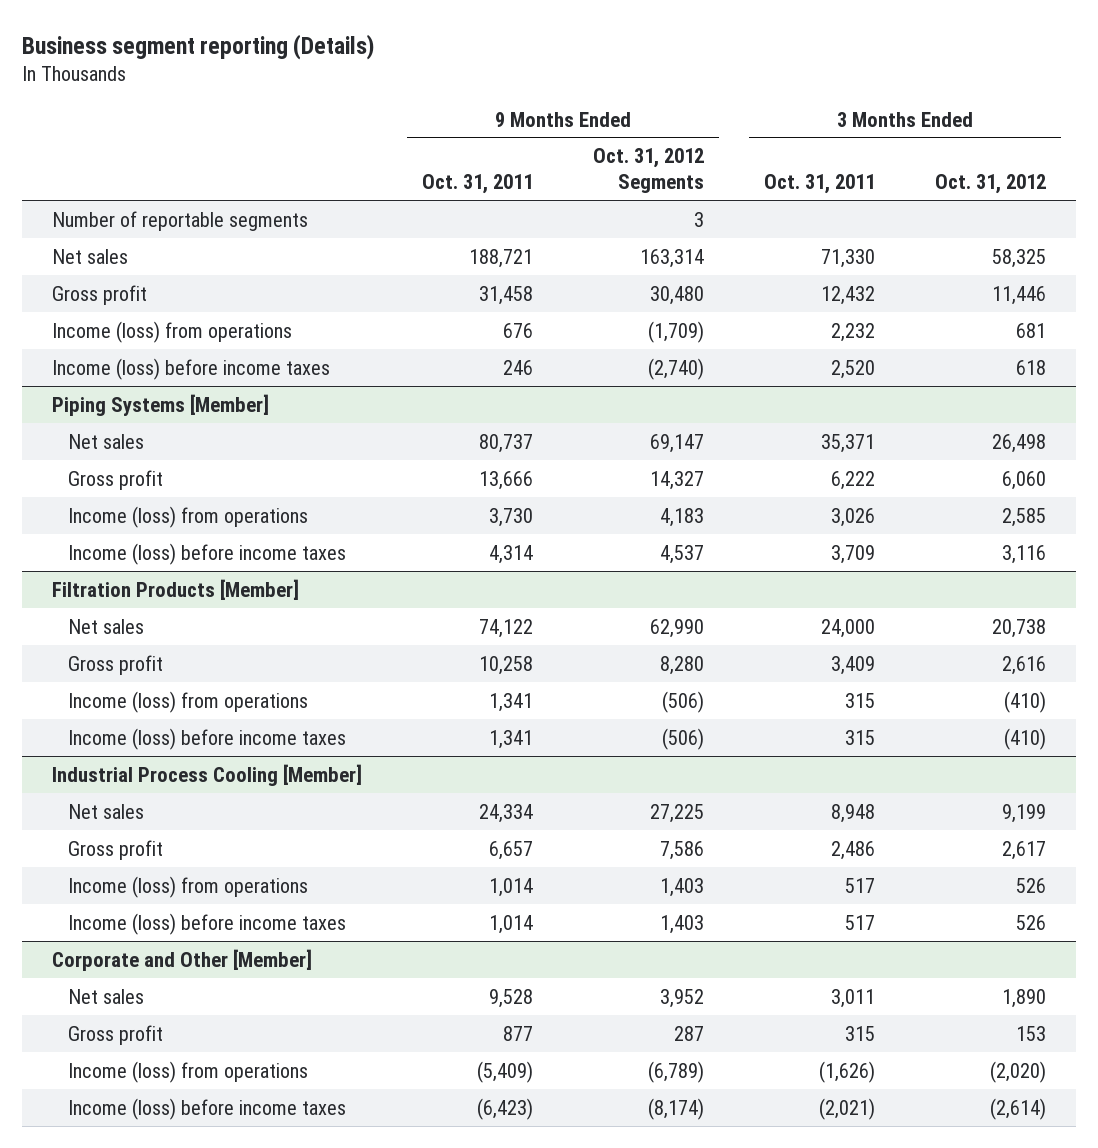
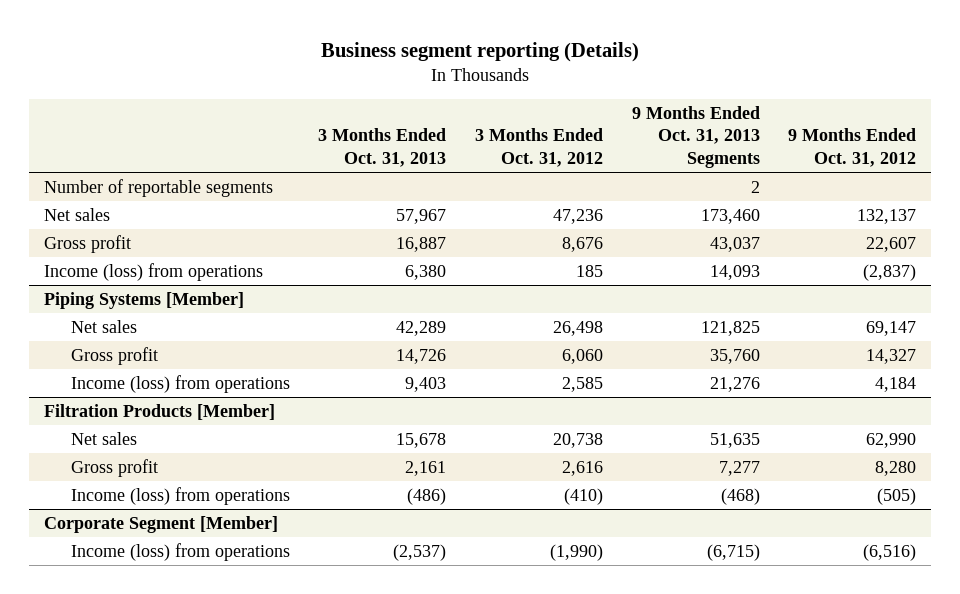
- | 9 Months Ended Oct. 31, 2011 | 9 Months Ended Oct. 31, 2012 Segments | 3 Months Ended Oct. 31, 2011 | 3 Months Ended Oct. 31, 2012
+ | 3 Months Ended Oct. 31, 2013 | 3 Months Ended Oct. 31, 2012 | 9 Months Ended Oct. 31, 2013 Segments | 9 Months Ended Oct. 31, 2012
- Net sales | 188,721 | 163,314 | 71,330 | 58,325
- Gross profit | 31,458 | 30,480 | 12,432 | 11,446
- Income (loss) from operations | 676 | (1,709) | 2,232 | 681
- Income (loss) before income taxes | 246 | (2,740) | 2,520 | 618
+ Net sales | 57,967 | 47,236 | 173,460 | 132,137
+ Gross profit | 16,887 | 8,676 | 43,037 | 22,607
+ Income (loss) from operations | 6,380 | 185 | 14,093 | (2,837)
@ Piping Systems [Member]
- Income (loss) before income taxes | 4,314 | 4,537 | 3,709 | 3,116
@ Filtration Products [Member]
- Income (loss) before income taxes | 1,341 | (506) | 315 | (410)
- Industrial Process Cooling [Member]
- Net sales | 24,334 | 27,225 | 8,948 | 9,199
- Gross profit | 6,657 | 7,586 | 2,486 | 2,617
- Income (loss) from operations | 1,014 | 1,403 | 517 | 526
- Income (loss) before income taxes | 1,014 | 1,403 | 517 | 526
- Corporate and Other [Member]
- Net sales | 9,528 | 3,952 | 3,011 | 1,890
- Gross profit | 877 | 287 | 315 | 153
- Income (loss) from operations | (5,409) | (6,789) | (1,626) | (2,020)
- Income (loss) before income taxes | (6,423) | (8,174) | (2,021) | (2,614)
+ Corporate Segment [Member]
+ Income (loss) from operations | (2,537) | (1,990) | (6,715) | (6,516)

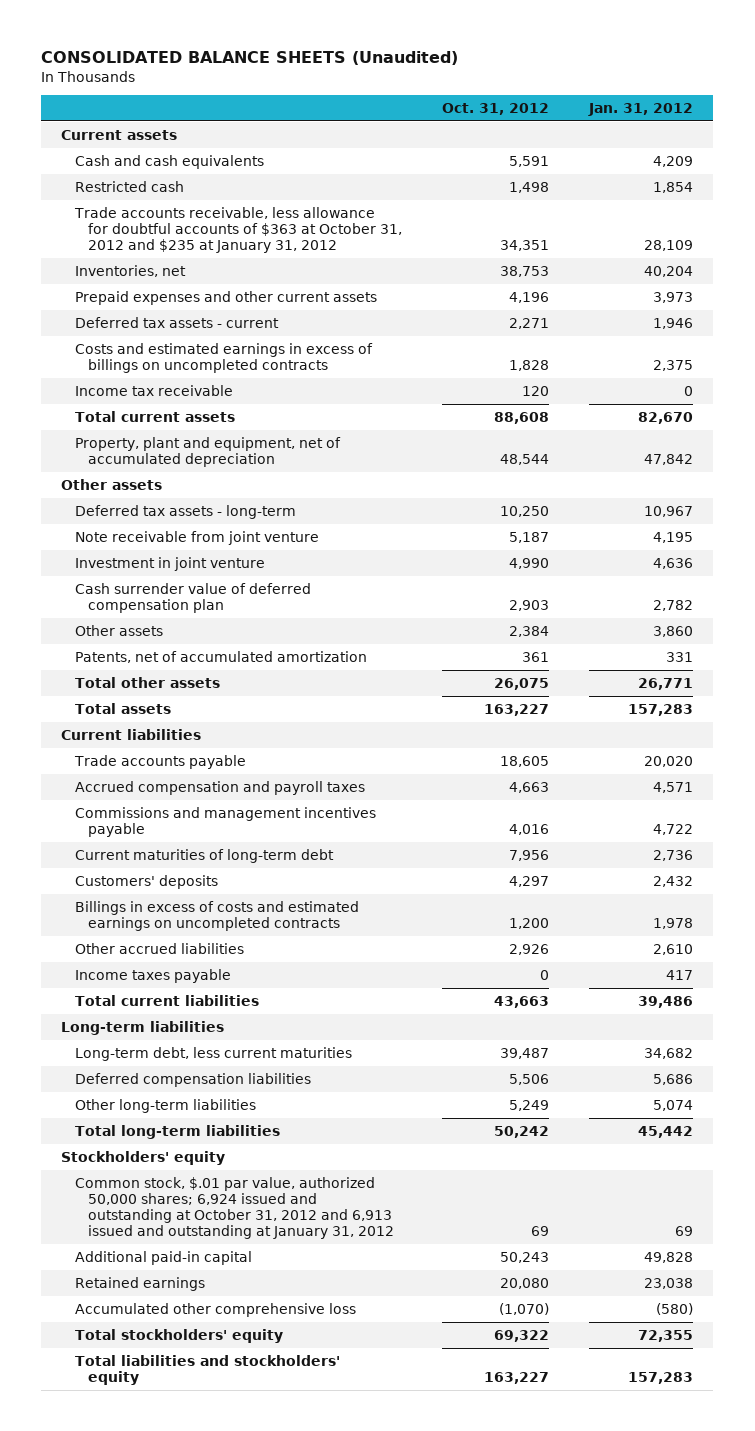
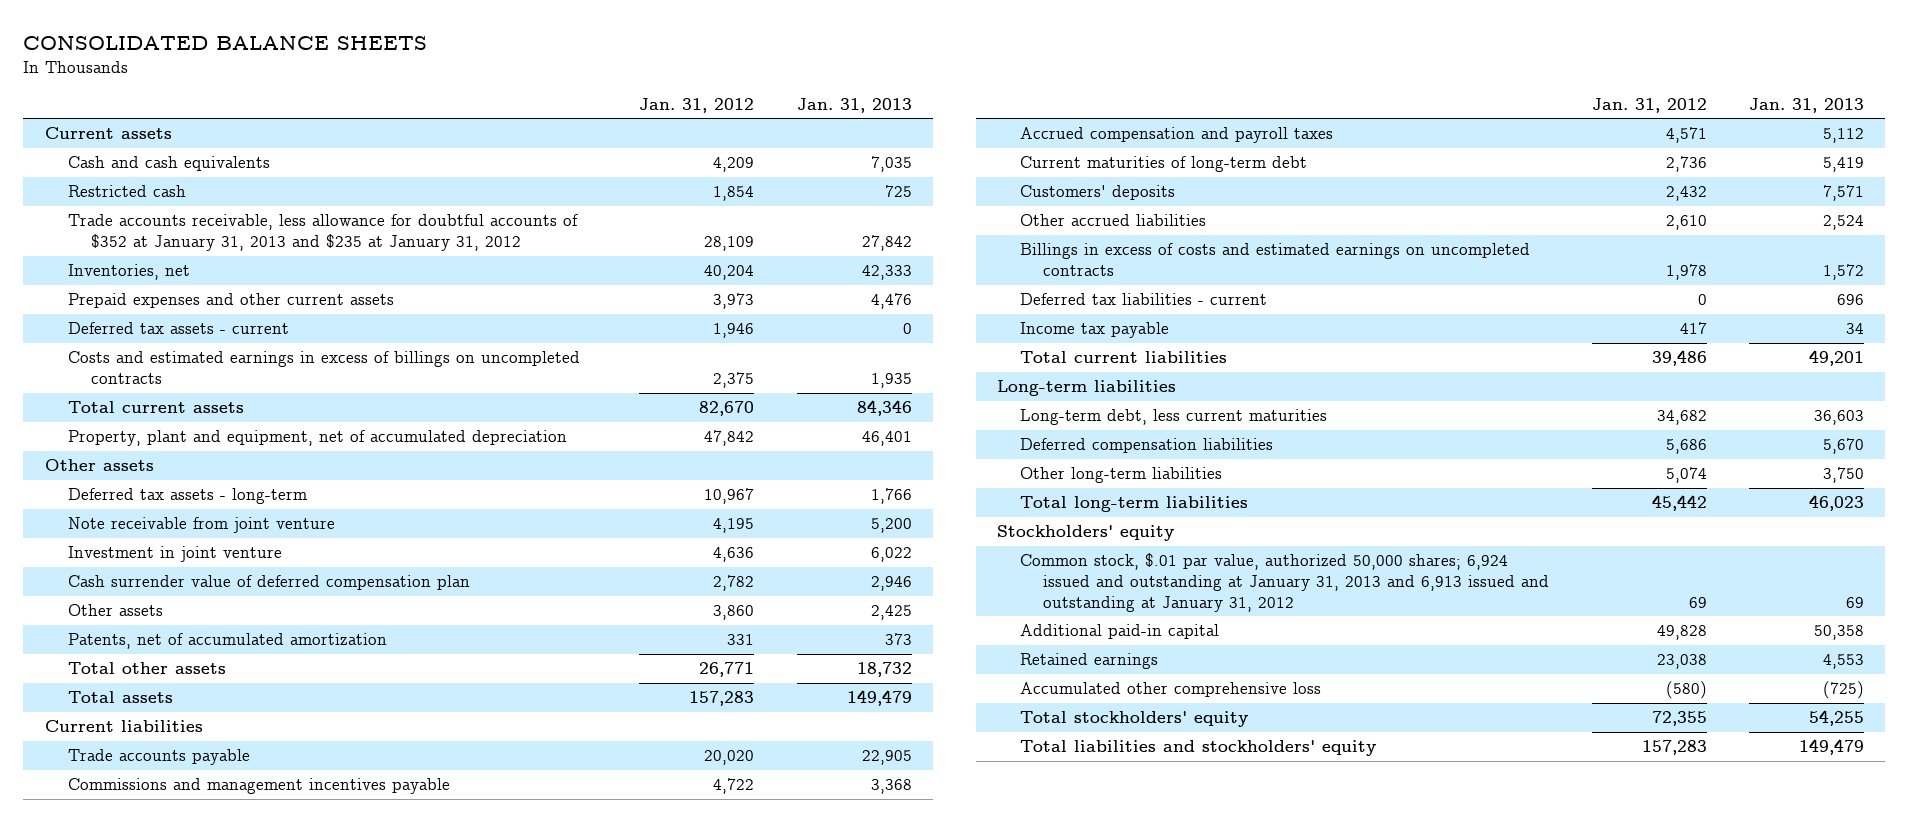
- CONSOLIDATED BALANCE SHEETS (Unaudited)
+ CONSOLIDATED BALANCE SHEETS
- | Oct. 31, 2012 | Jan. 31, 2012
+ | Jan. 31, 2012 | Jan. 31, 2013
- Trade accounts receivable, less allowance for doubtful accounts of $363 at October 31, 2012 and $235 at January 31, 2012 | 34,351 | 28,109
+ Trade accounts receivable, less allowance for doubtful accounts of $352 at January 31, 2013 and $235 at January 31, 2012 | 28,109 | 27,842
- Income tax receivable | 120 | 0
moved down: Accrued compensation and payroll taxes | 4,571 | 5,112
- Income taxes payable | 0 | 417
moved down: Billings in excess of costs and estimated earnings on uncompleted contracts | 1,978 | 1,572
+ Deferred tax liabilities - current | 0 | 696
+ Income tax payable | 417 | 34
- Common stock, $.01 par value, authorized 50,000 shares; 6,924 issued and outstanding at October 31, 2012 and 6,913 issued and outstanding at January 31, 2012 | 69 | 69
+ Common stock, $.01 par value, authorized 50,000 shares; 6,924 issued and outstanding at January 31, 2013 and 6,913 issued and outstanding at January 31, 2012 | 69 | 69

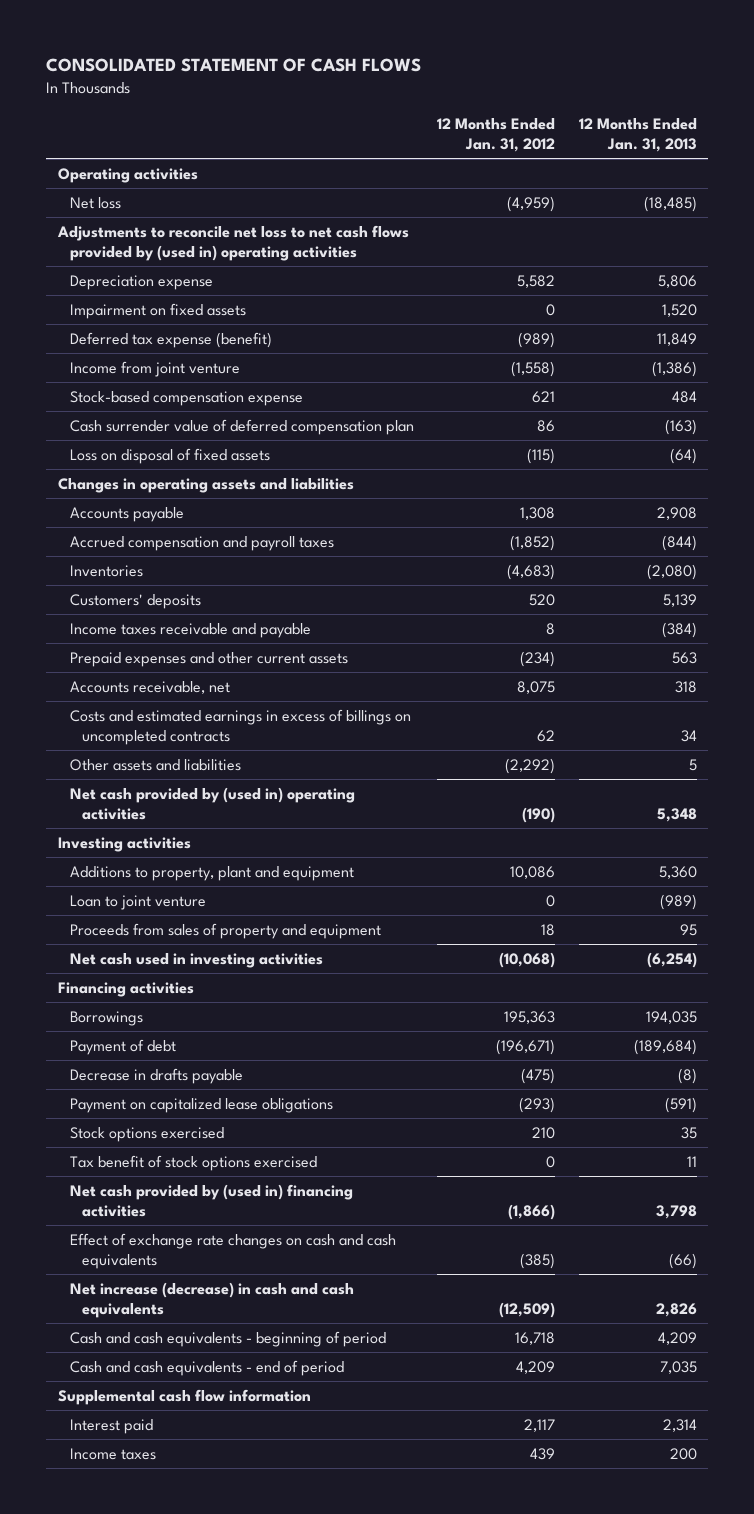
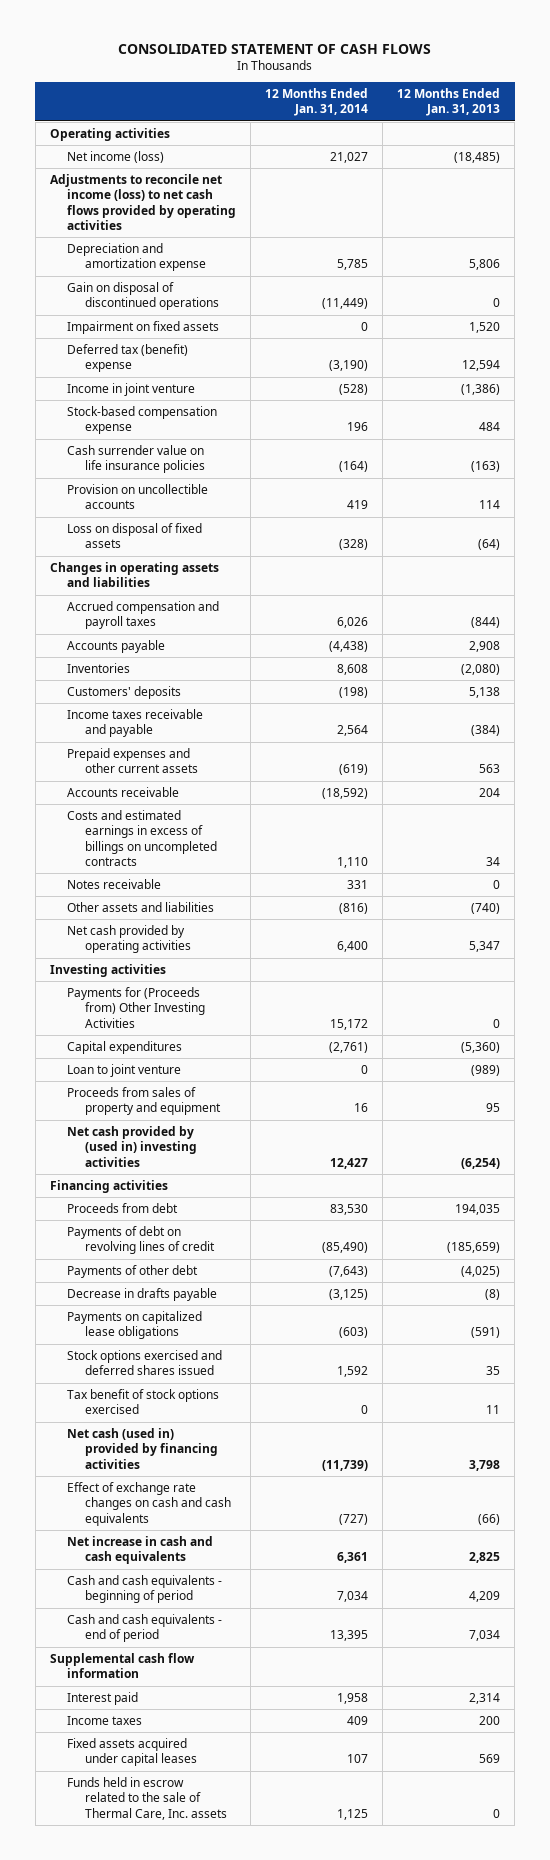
- | 12 Months Ended Jan. 31, 2012 | 12 Months Ended Jan. 31, 2013
+ | 12 Months Ended Jan. 31, 2014 | 12 Months Ended Jan. 31, 2013
- Net loss | (4,959) | (18,485)
- Adjustments to reconcile net loss to net cash flows provided by (used in) operating activities
- Depreciation expense | 5,582 | 5,806
+ Net income (loss) | 21,027 | (18,485)
+ Adjustments to reconcile net income (loss) to net cash flows provided by operating activities
+ Depreciation and amortization expense | 5,785 | 5,806
+ Gain on disposal of discontinued operations | (11,449) | 0
- Deferred tax expense (benefit) | (989) | 11,849
- Income from joint venture | (1,558) | (1,386)
+ Deferred tax (benefit) expense | (3,190) | 12,594
+ Income in joint venture | (528) | (1,386)
- Cash surrender value of deferred compensation plan | 86 | (163)
+ Cash surrender value on life insurance policies | (164) | (163)
+ Provision on uncollectible accounts | 419 | 114
moved down: Accounts payable | (4,438) | 2,908
- Customers' deposits | 520 | 5,139
+ Customers' deposits | (198) | 5,138
- Accounts receivable, net | 8,075 | 318
+ Accounts receivable | (18,592) | 204
- Other assets and liabilities | (2,292) | 5
- Net cash provided by (used in) operating activities | (190) | 5,348
+ Notes receivable | 331 | 0
+ Other assets and liabilities | (816) | (740)
+ Net cash provided by operating activities | 6,400 | 5,347
- Additions to property, plant and equipment | 10,086 | 5,360
+ Payments for (Proceeds from) Other Investing Activities | 15,172 | 0
+ Capital expenditures | (2,761) | (5,360)
- Net cash used in investing activities | (10,068) | (6,254)
+ Net cash provided by (used in) investing activities | 12,427 | (6,254)
- Borrowings | 195,363 | 194,035
- Payment of debt | (196,671) | (189,684)
+ Proceeds from debt | 83,530 | 194,035
+ Payments of debt on revolving lines of credit | (85,490) | (185,659)
+ Payments of other debt | (7,643) | (4,025)
- Payment on capitalized lease obligations | (293) | (591)
- Stock options exercised | 210 | 35
+ Payments on capitalized lease obligations | (603) | (591)
+ Stock options exercised and deferred shares issued | 1,592 | 35
- Net cash provided by (used in) financing activities | (1,866) | 3,798
+ Net cash (used in) provided by financing activities | (11,739) | 3,798
- Net increase (decrease) in cash and cash equivalents | (12,509) | 2,826
+ Net increase in cash and cash equivalents | 6,361 | 2,825
- Cash and cash equivalents - end of period | 4,209 | 7,035
+ Cash and cash equivalents - end of period | 13,395 | 7,034
+ Fixed assets acquired under capital leases | 107 | 569
+ Funds held in escrow related to the sale of Thermal Care, Inc. assets | 1,125 | 0

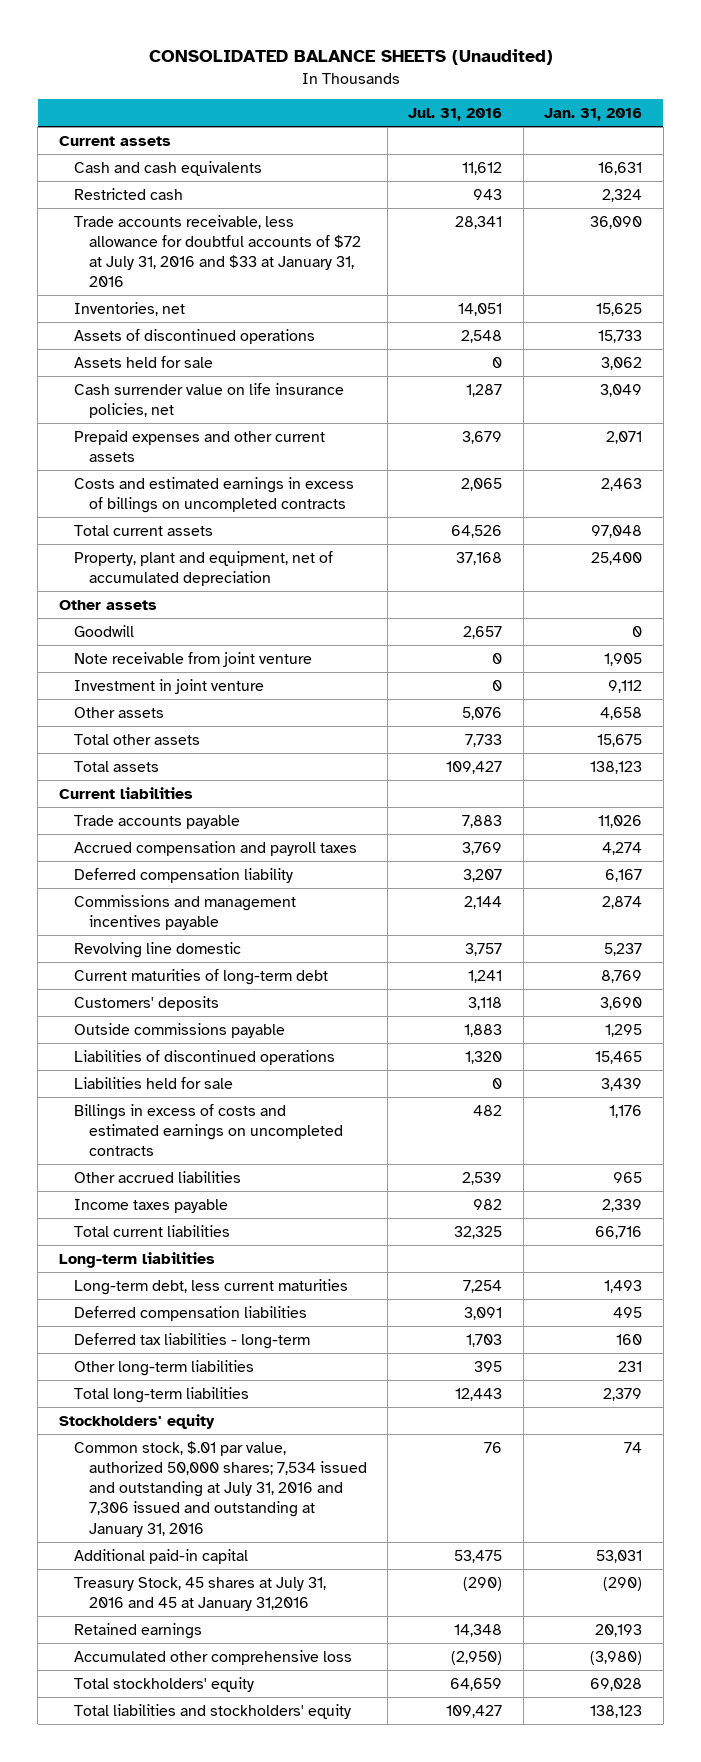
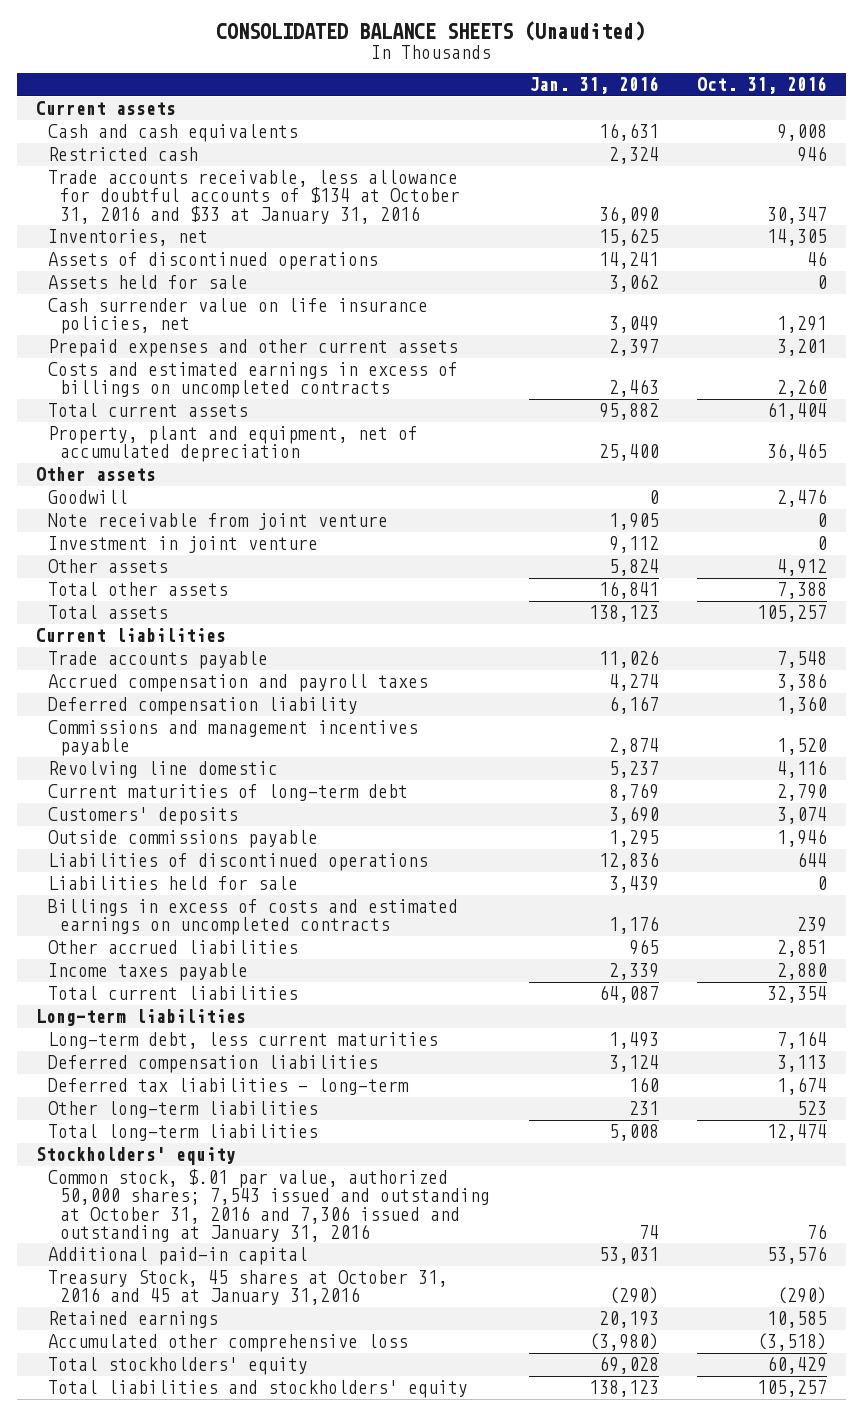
- | Jul. 31, 2016 | Jan. 31, 2016
+ | Jan. 31, 2016 | Oct. 31, 2016
- Trade accounts receivable, less allowance for doubtful accounts of $72 at July 31, 2016 and $33 at January 31, 2016 | 28,341 | 36,090
+ Trade accounts receivable, less allowance for doubtful accounts of $134 at October 31, 2016 and $33 at January 31, 2016 | 36,090 | 30,347
- Assets of discontinued operations | 2,548 | 15,733
+ Assets of discontinued operations | 14,241 | 46
- Prepaid expenses and other current assets | 3,679 | 2,071
+ Prepaid expenses and other current assets | 2,397 | 3,201
- Total current assets | 64,526 | 97,048
+ Total current assets | 95,882 | 61,404
- Other assets | 5,076 | 4,658
- Total other assets | 7,733 | 15,675
+ Other assets | 5,824 | 4,912
+ Total other assets | 16,841 | 7,388
- Liabilities of discontinued operations | 1,320 | 15,465
+ Liabilities of discontinued operations | 12,836 | 644
- Total current liabilities | 32,325 | 66,716
+ Total current liabilities | 64,087 | 32,354
- Deferred compensation liabilities | 3,091 | 495
+ Deferred compensation liabilities | 3,124 | 3,113
- Total long-term liabilities | 12,443 | 2,379
+ Total long-term liabilities | 5,008 | 12,474
- Common stock, $.01 par value, authorized 50,000 shares; 7,534 issued and outstanding at July 31, 2016 and 7,306 issued and outstanding at January 31, 2016 | 76 | 74
+ Common stock, $.01 par value, authorized 50,000 shares; 7,543 issued and outstanding at October 31, 2016 and 7,306 issued and outstanding at January 31, 2016 | 74 | 76
- Treasury Stock, 45 shares at July 31, 2016 and 45 at January 31,2016 | (290) | (290)
+ Treasury Stock, 45 shares at October 31, 2016 and 45 at January 31,2016 | (290) | (290)

